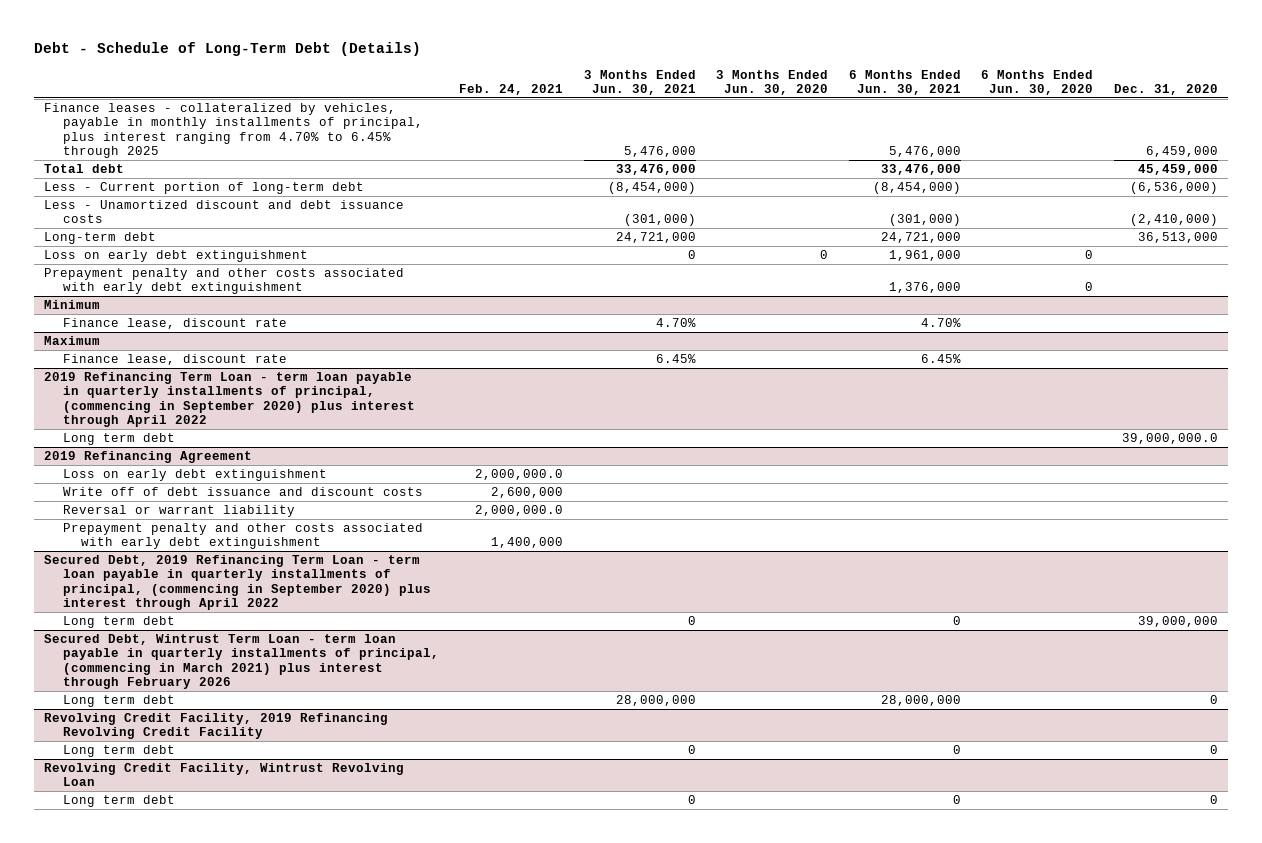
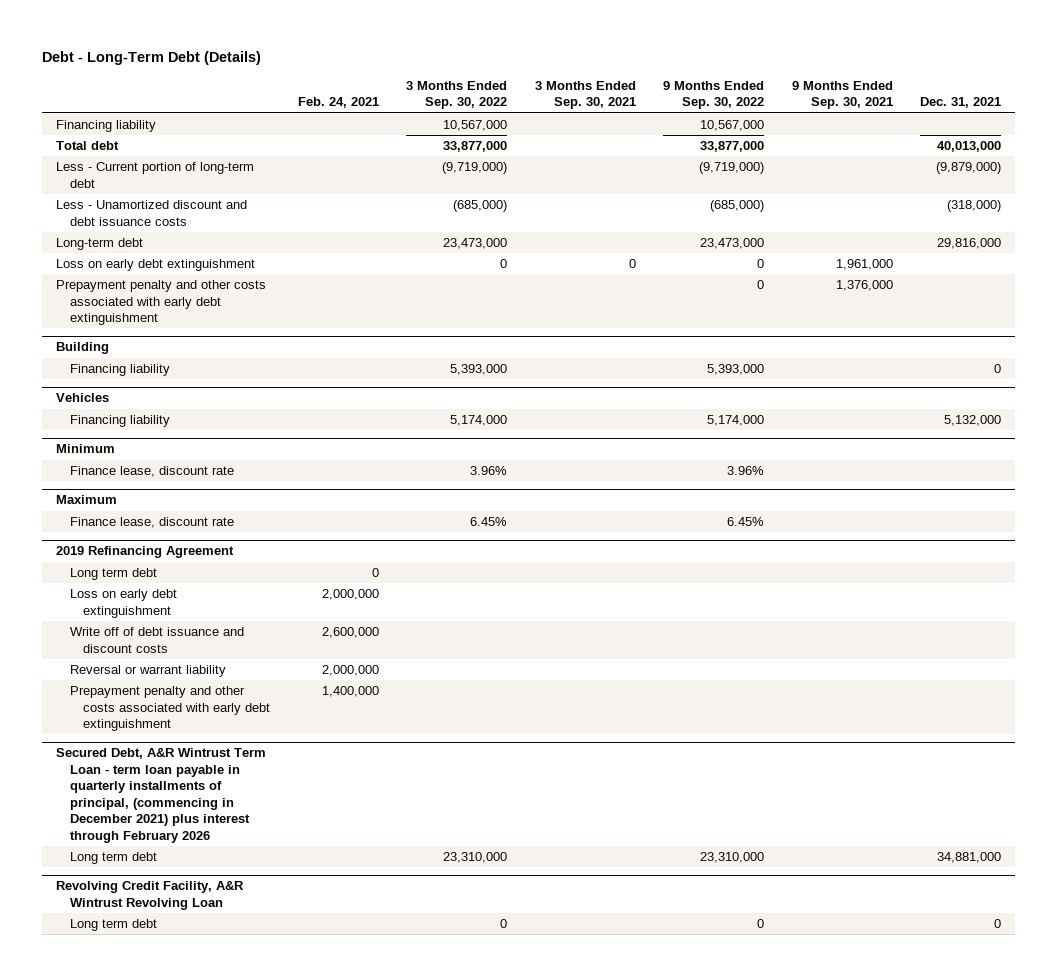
- Debt - Schedule of Long-Term Debt (Details)
+ Debt - Long-Term Debt (Details)
- | Feb. 24, 2021 | 3 Months Ended Jun. 30, 2021 | 3 Months Ended Jun. 30, 2020 | 6 Months Ended Jun. 30, 2021 | 6 Months Ended Jun. 30, 2020 | Dec. 31, 2020
+ | Feb. 24, 2021 | 3 Months Ended Sep. 30, 2022 | 3 Months Ended Sep. 30, 2021 | 9 Months Ended Sep. 30, 2022 | 9 Months Ended Sep. 30, 2021 | Dec. 31, 2021
- Finance leases - collateralized by vehicles, payable in monthly installments of principal, plus interest ranging from 4.70% to 6.45% through 2025 | | 5,476,000 | | 5,476,000 | | 6,459,000
+ Financing liability | | 10,567,000 | | 10,567,000 | |
+ Building
+ Financing liability | | 5,393,000 | | 5,393,000 | | 0
+ Vehicles
+ Financing liability | | 5,174,000 | | 5,174,000 | | 5,132,000
- 2019 Refinancing Term Loan - term loan payable in quarterly installments of principal, (commencing in September 2020) plus interest through April 2022
- Long term debt | | | | | | 39,000,000.0
@ 2019 Refinancing Agreement
- Loss on early debt extinguishment | 2,000,000.0 | | | | |
+ Long term debt | 0 | | | | |
+ Loss on early debt extinguishment | 2,000,000 | | | | |
- Reversal or warrant liability | 2,000,000.0 | | | | |
+ Reversal or warrant liability | 2,000,000 | | | | |
- Secured Debt, 2019 Refinancing Term Loan - term loan payable in quarterly installments of principal, (commencing in September 2020) plus interest through April 2022
- Long term debt | | 0 | | 0 | | 39,000,000
- Secured Debt, Wintrust Term Loan - term loan payable in quarterly installments of principal, (commencing in March 2021) plus interest through February 2026
+ Secured Debt, A&R Wintrust Term Loan - term loan payable in quarterly installments of principal, (commencing in December 2021) plus interest through February 2026
- Revolving Credit Facility, 2019 Refinancing Revolving Credit Facility
- Long term debt | | 0 | | 0 | | 0
- Revolving Credit Facility, Wintrust Revolving Loan
+ Revolving Credit Facility, A&R Wintrust Revolving Loan

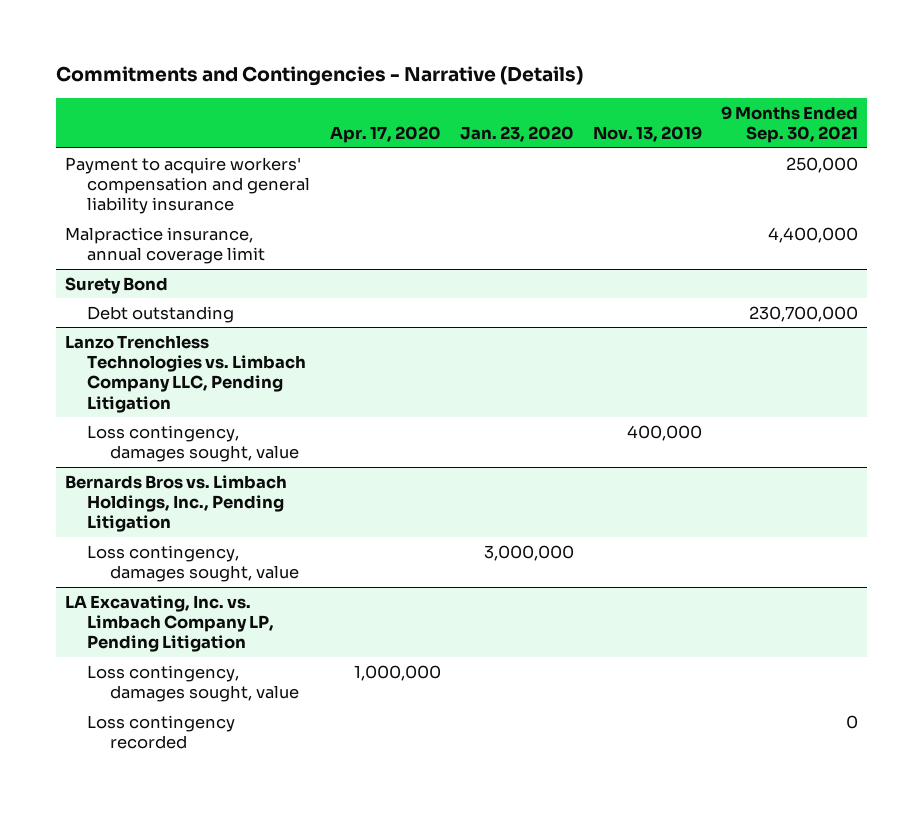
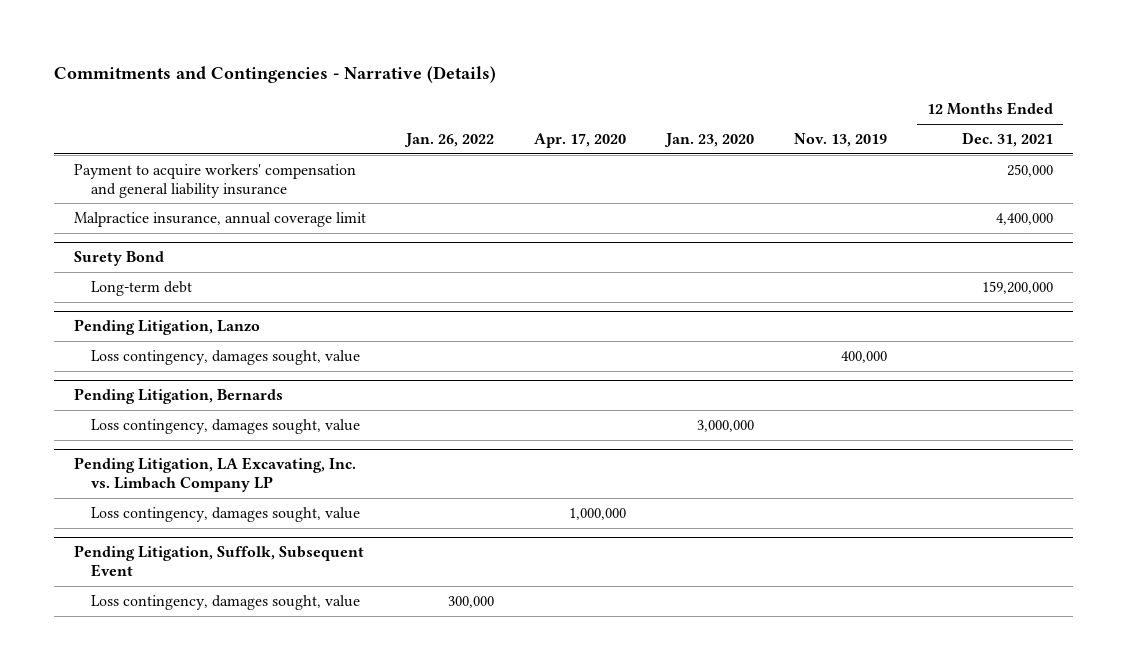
- | Apr. 17, 2020 | Jan. 23, 2020 | Nov. 13, 2019 | 9 Months Ended Sep. 30, 2021
+ | Jan. 26, 2022 | Apr. 17, 2020 | Jan. 23, 2020 | Nov. 13, 2019 | 12 Months Ended Dec. 31, 2021
@ Surety Bond
- Debt outstanding | | | | 230,700,000
- Lanzo Trenchless Technologies vs. Limbach Company LLC, Pending Litigation
@ Surety Bond
+ Long-term debt | | | | | 159,200,000
+ Pending Litigation, Lanzo
- Bernards Bros vs. Limbach Holdings, Inc., Pending Litigation
+ Pending Litigation, Bernards
- LA Excavating, Inc. vs. Limbach Company LP, Pending Litigation
+ Pending Litigation, LA Excavating, Inc. vs. Limbach Company LP
- Loss contingency recorded | | | | 0
+ Pending Litigation, Suffolk, Subsequent Event
+ Loss contingency, damages sought, value | 300,000 | | | |

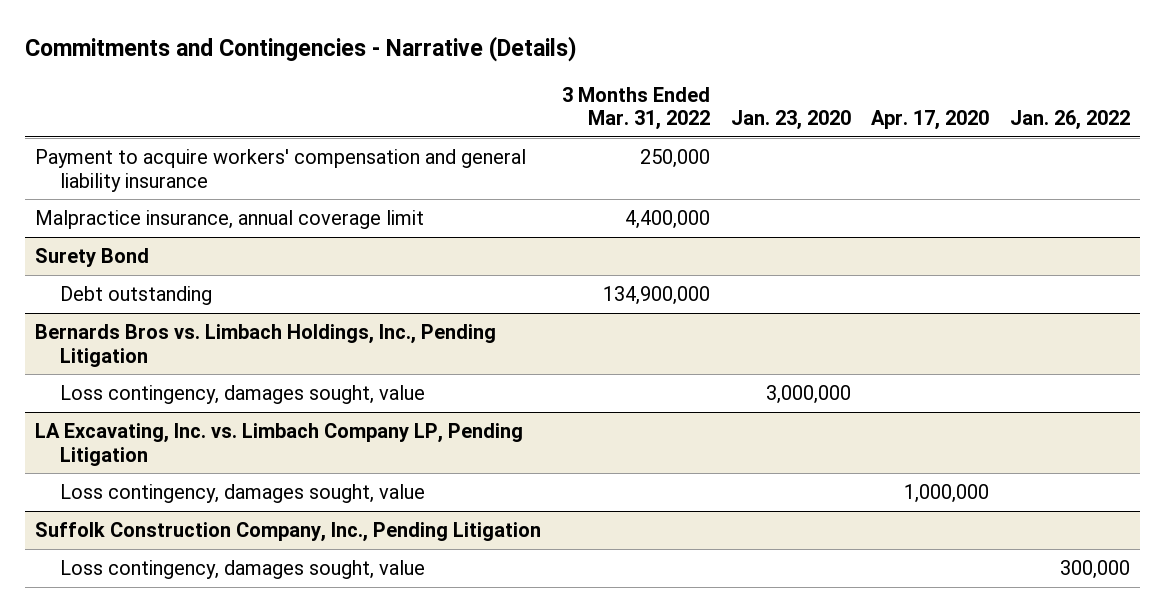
- | Jan. 26, 2022 | Apr. 17, 2020 | Jan. 23, 2020 | Nov. 13, 2019 | 12 Months Ended Dec. 31, 2021
+ | 3 Months Ended Mar. 31, 2022 | Jan. 23, 2020 | Apr. 17, 2020 | Jan. 26, 2022
@ Surety Bond
- Long-term debt | | | | | 159,200,000
- Pending Litigation, Lanzo
- Loss contingency, damages sought, value | | | | 400,000 |
- Pending Litigation, Bernards
@ Surety Bond
+ Debt outstanding | 134,900,000 | | |
+ Bernards Bros vs. Limbach Holdings, Inc., Pending Litigation
- Pending Litigation, LA Excavating, Inc. vs. Limbach Company LP
+ LA Excavating, Inc. vs. Limbach Company LP, Pending Litigation
- Pending Litigation, Suffolk, Subsequent Event
+ Suffolk Construction Company, Inc., Pending Litigation

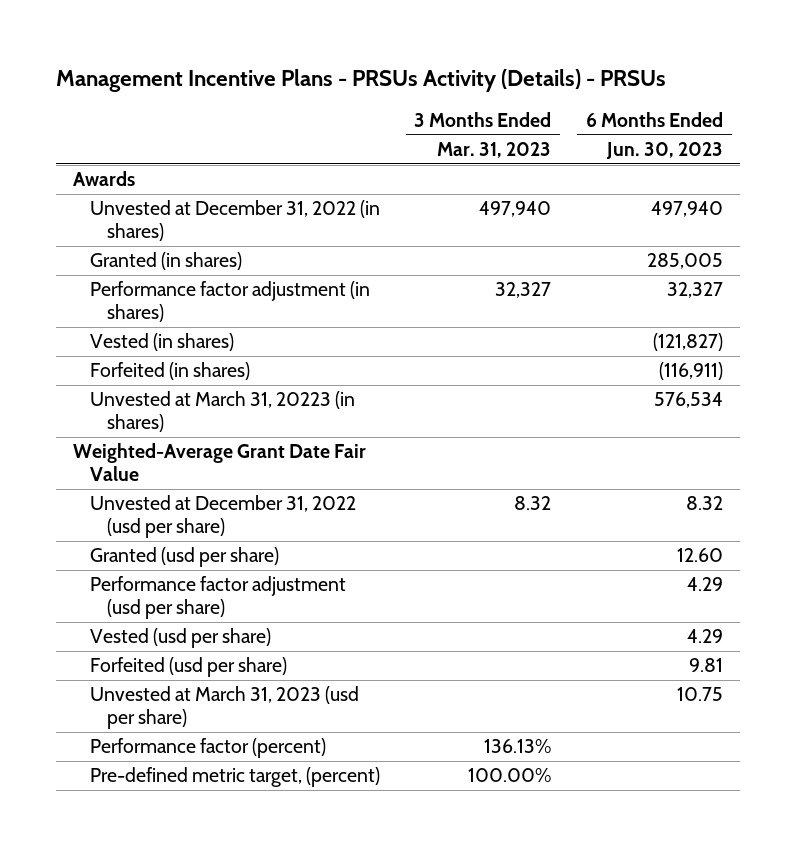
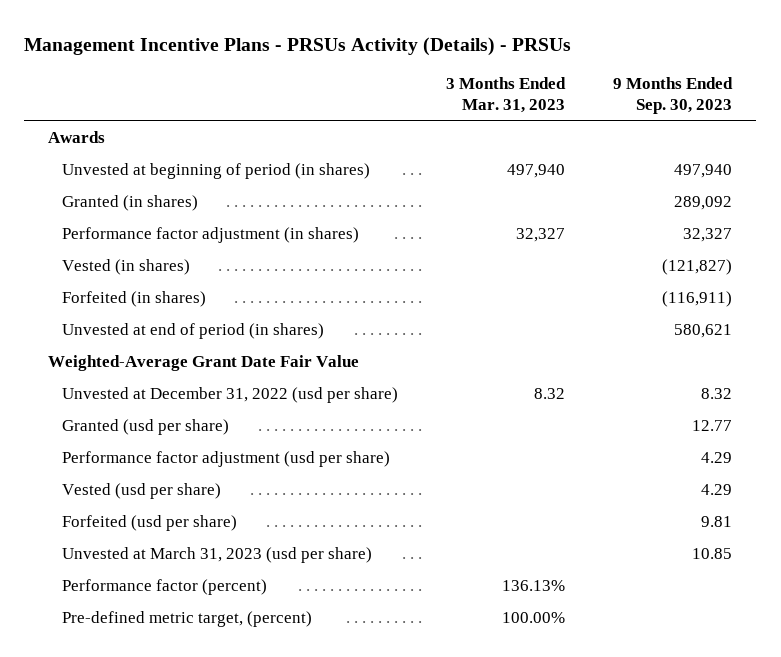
- | 3 Months Ended Mar. 31, 2023 | 6 Months Ended Jun. 30, 2023
+ | 3 Months Ended Mar. 31, 2023 | 9 Months Ended Sep. 30, 2023
- Unvested at December 31, 2022 (in shares) | 497,940 | 497,940
+ Unvested at beginning of period (in shares) | 497,940 | 497,940
- Unvested at March 31, 20223 (in shares) | | 576,534
+ Unvested at end of period (in shares) | | 580,621

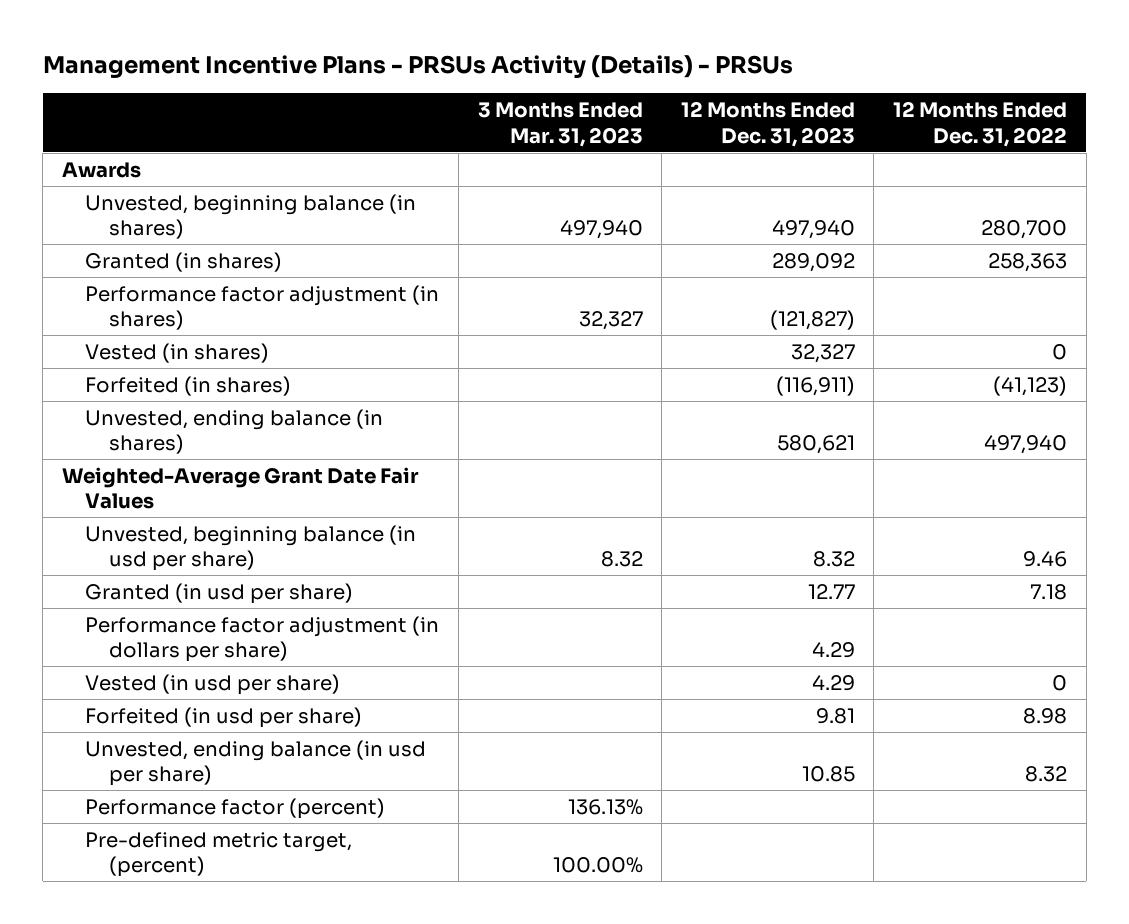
- | 3 Months Ended Mar. 31, 2023 | 9 Months Ended Sep. 30, 2023
+ | 3 Months Ended Mar. 31, 2023 | 12 Months Ended Dec. 31, 2023 | 12 Months Ended Dec. 31, 2022
- Unvested at beginning of period (in shares) | 497,940 | 497,940
+ Unvested, beginning balance (in shares) | 497,940 | 497,940 | 280,700
- Unvested at end of period (in shares) | | 580,621
- Weighted-Average Grant Date Fair Value
- Unvested at December 31, 2022 (usd per share) | 8.32 | 8.32
- Granted (usd per share) | | 12.77
- Performance factor adjustment (usd per share) | | 4.29
- Vested (usd per share) | | 4.29
- Forfeited (usd per share) | | 9.81
- Unvested at March 31, 2023 (usd per share) | | 10.85
+ Unvested, ending balance (in shares) | | 580,621 | 497,940
+ Weighted-Average Grant Date Fair Values
+ Unvested, beginning balance (in usd per share) | 8.32 | 8.32 | 9.46
+ Granted (in usd per share) | | 12.77 | 7.18
+ Performance factor adjustment (in dollars per share) | | 4.29 |
+ Vested (in usd per share) | | 4.29 | 0
+ Forfeited (in usd per share) | | 9.81 | 8.98
+ Unvested, ending balance (in usd per share) | | 10.85 | 8.32

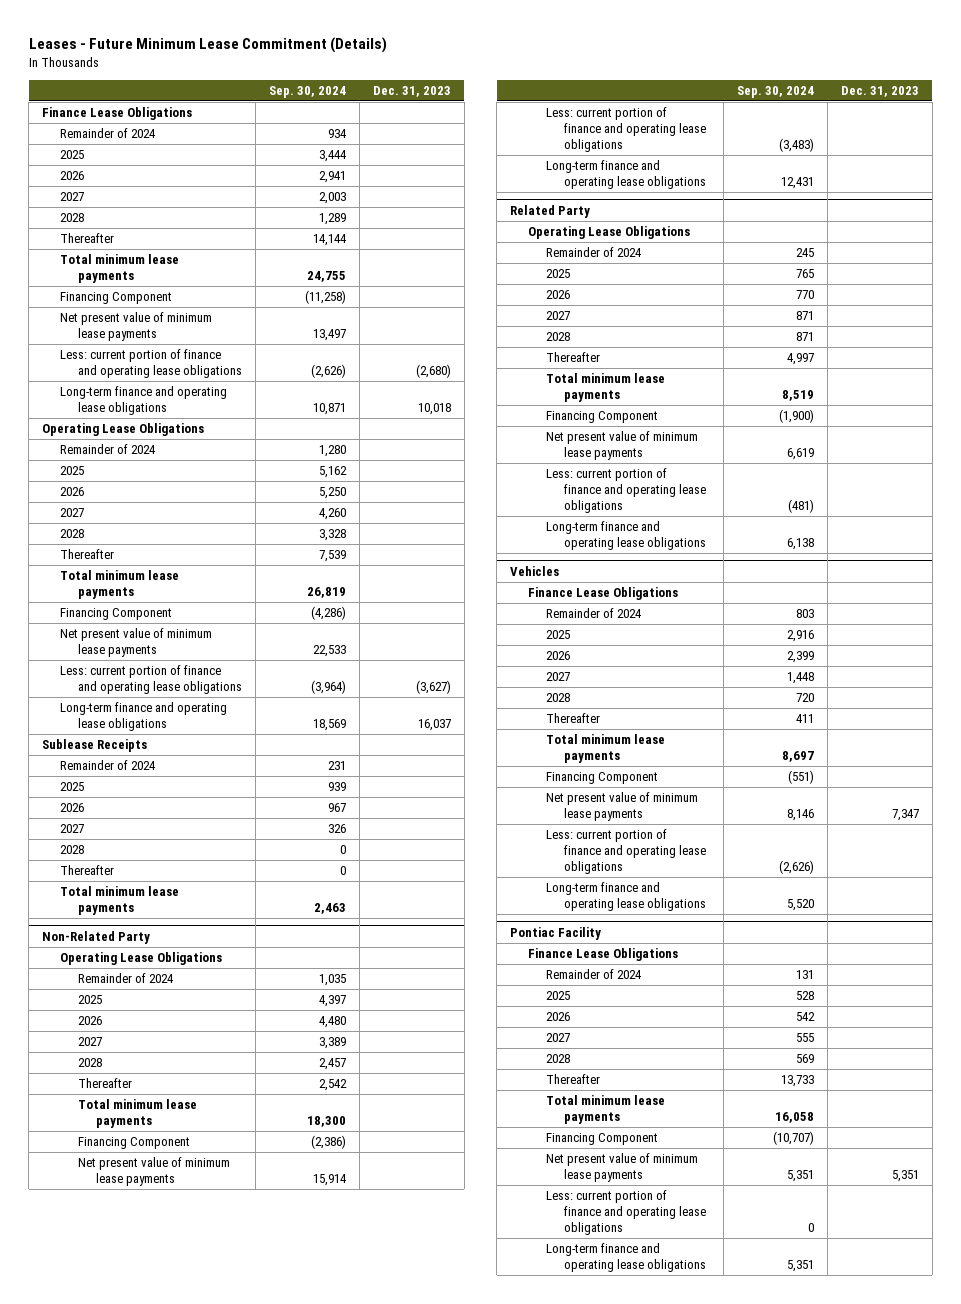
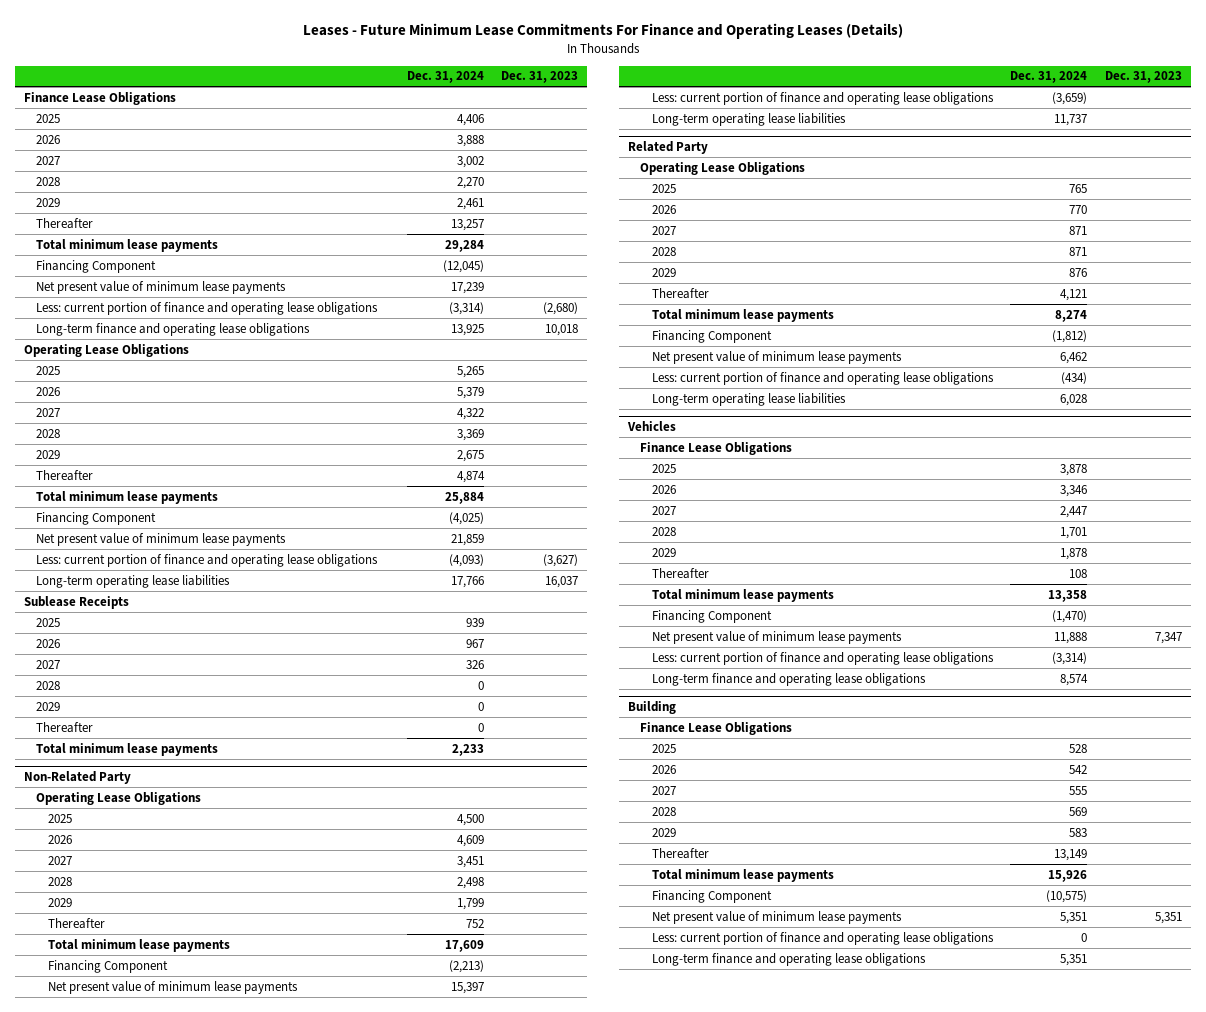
- Leases - Future Minimum Lease Commitment (Details)
+ Leases - Future Minimum Lease Commitments For Finance and Operating Leases (Details)
- | Sep. 30, 2024 | Dec. 31, 2023
+ | Dec. 31, 2024 | Dec. 31, 2023
- Remainder of 2024 | 934 |
+ 2029 | 2,461 |
- Remainder of 2024 | 1,280 |
+ 2029 | 2,675 |
- Long-term finance and operating lease obligations | 18,569 | 16,037
+ Long-term operating lease liabilities | 17,766 | 16,037
- Remainder of 2024 | 231 |
+ 2029 | 0 |
@ Non-Related Party
- Remainder of 2024 | 1,035 |
+ 2029 | 1,799 |
- Long-term finance and operating lease obligations | 12,431 |
+ Long-term operating lease liabilities | 11,737 |
@ Related Party
- Remainder of 2024 | 245 |
+ 2029 | 876 |
- Long-term finance and operating lease obligations | 6,138 |
+ Long-term operating lease liabilities | 6,028 |
@ Vehicles
- Remainder of 2024 | 803 |
+ 2029 | 1,878 |
- Pontiac Facility
+ Building
- Remainder of 2024 | 131 |
+ 2029 | 583 |

